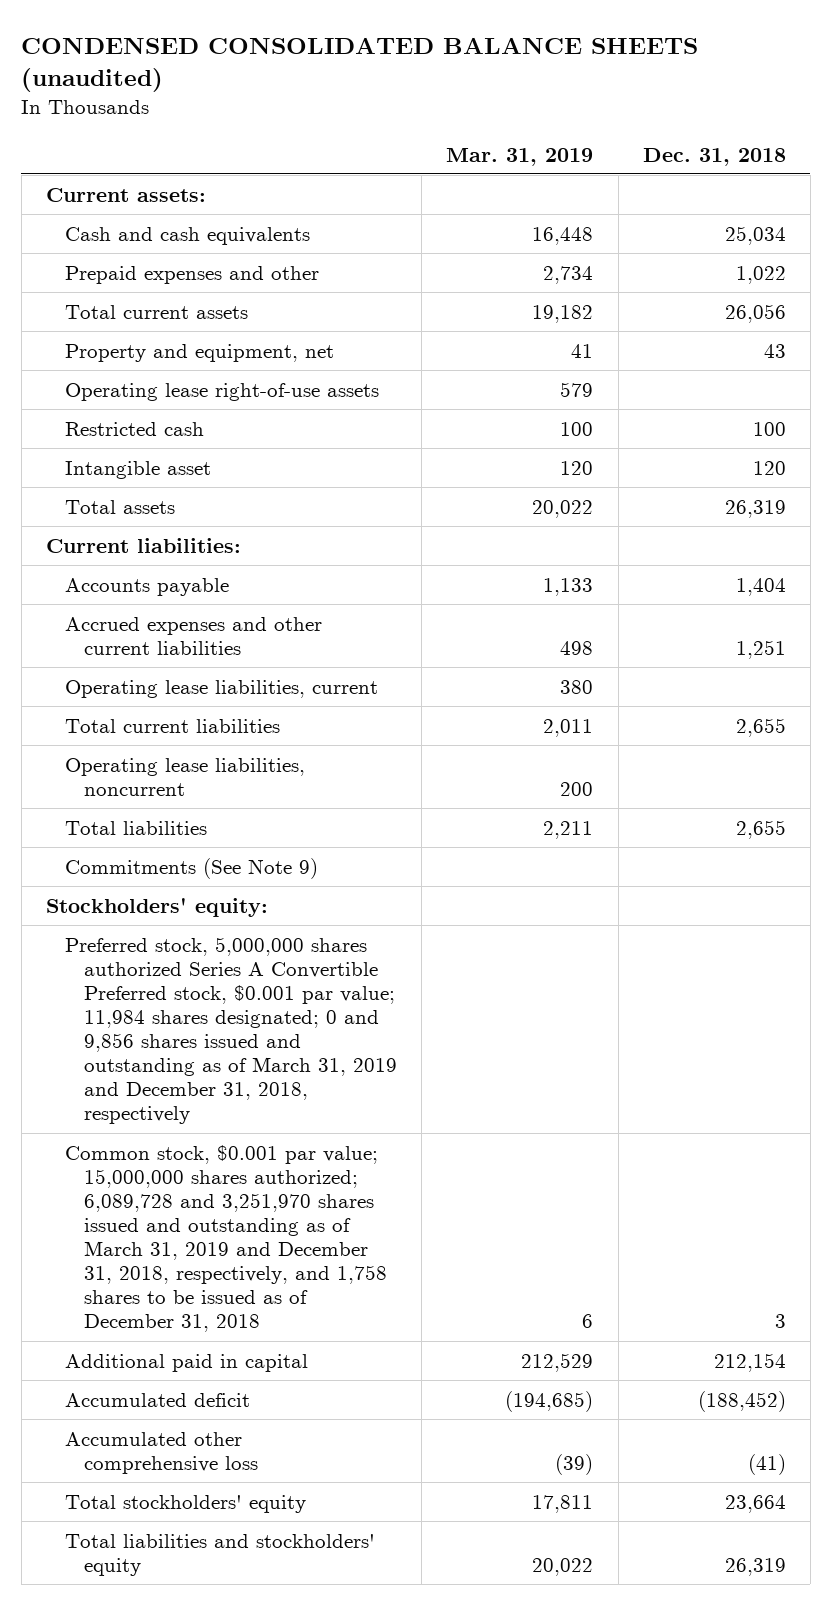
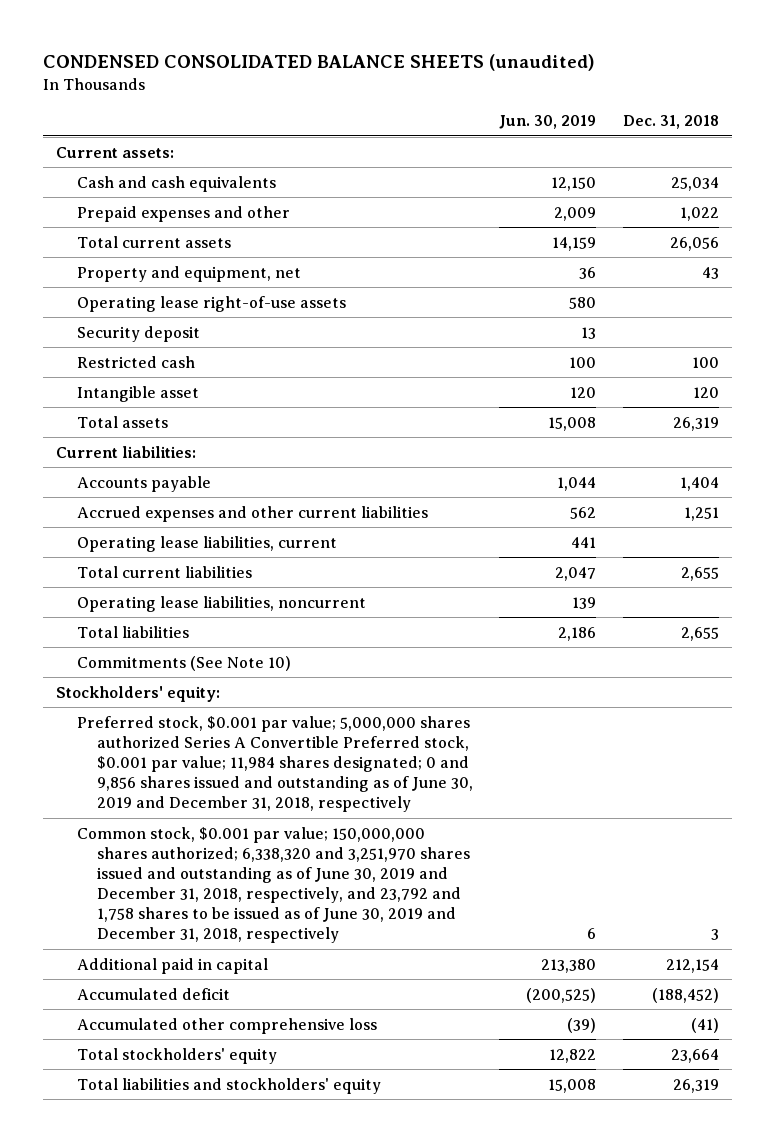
- | Mar. 31, 2019 | Dec. 31, 2018
+ | Jun. 30, 2019 | Dec. 31, 2018
+ Security deposit | 13 |
- Commitments (See Note 9)
+ Commitments (See Note 10)
- Preferred stock, 5,000,000 shares authorized Series A Convertible Preferred stock, $0.001 par value; 11,984 shares designated; 0 and 9,856 shares issued and outstanding as of March 31, 2019 and December 31, 2018, respectively
- Common stock, $0.001 par value; 15,000,000 shares authorized; 6,089,728 and 3,251,970 shares issued and outstanding as of March 31, 2019 and December 31, 2018, respectively, and 1,758 shares to be issued as of December 31, 2018 | 6 | 3
+ Preferred stock, $0.001 par value; 5,000,000 shares authorized Series A Convertible Preferred stock, $0.001 par value; 11,984 shares designated; 0 and 9,856 shares issued and outstanding as of June 30, 2019 and December 31, 2018, respectively
+ Common stock, $0.001 par value; 150,000,000 shares authorized; 6,338,320 and 3,251,970 shares issued and outstanding as of June 30, 2019 and December 31, 2018, respectively, and 23,792 and 1,758 shares to be issued as of June 30, 2019 and December 31, 2018, respectively | 6 | 3

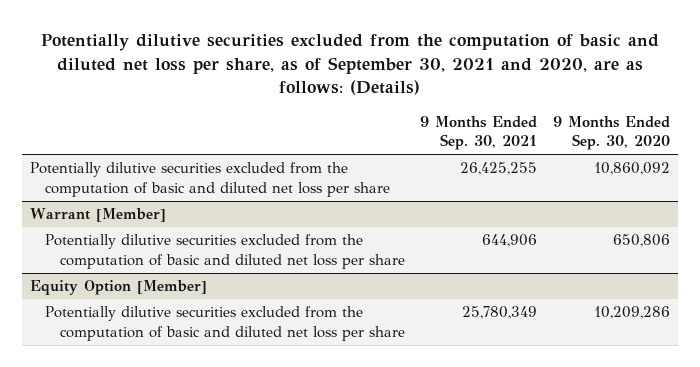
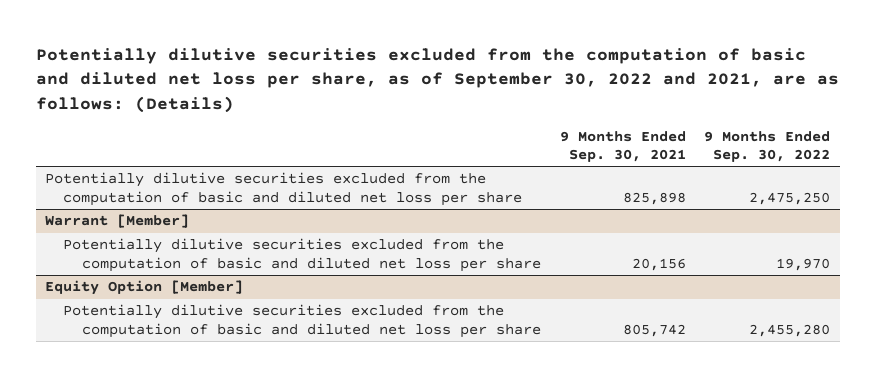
- Potentially dilutive securities excluded from the computation of basic and diluted net loss per share, as of September 30, 2021 and 2020, are as follows: (Details)
+ Potentially dilutive securities excluded from the computation of basic and diluted net loss per share, as of September 30, 2022 and 2021, are as follows: (Details)
- | 9 Months Ended Sep. 30, 2021 | 9 Months Ended Sep. 30, 2020
+ | 9 Months Ended Sep. 30, 2021 | 9 Months Ended Sep. 30, 2022
- Potentially dilutive securities excluded from the computation of basic and diluted net loss per share | 26,425,255 | 10,860,092
+ Potentially dilutive securities excluded from the computation of basic and diluted net loss per share | 825,898 | 2,475,250
@ Warrant [Member]
- Potentially dilutive securities excluded from the computation of basic and diluted net loss per share | 644,906 | 650,806
+ Potentially dilutive securities excluded from the computation of basic and diluted net loss per share | 20,156 | 19,970
@ Equity Option [Member]
- Potentially dilutive securities excluded from the computation of basic and diluted net loss per share | 25,780,349 | 10,209,286
+ Potentially dilutive securities excluded from the computation of basic and diluted net loss per share | 805,742 | 2,455,280

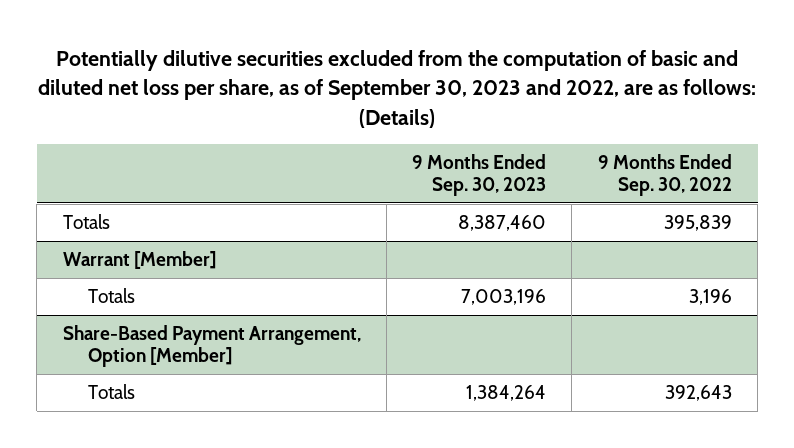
- Potentially dilutive securities excluded from the computation of basic and diluted net loss per share, as of September 30, 2022 and 2021, are as follows: (Details)
+ Potentially dilutive securities excluded from the computation of basic and diluted net loss per share, as of September 30, 2023 and 2022, are as follows: (Details)
- | 9 Months Ended Sep. 30, 2021 | 9 Months Ended Sep. 30, 2022
+ | 9 Months Ended Sep. 30, 2023 | 9 Months Ended Sep. 30, 2022
- Potentially dilutive securities excluded from the computation of basic and diluted net loss per share | 825,898 | 2,475,250
+ Totals | 8,387,460 | 395,839
@ Warrant [Member]
- Potentially dilutive securities excluded from the computation of basic and diluted net loss per share | 20,156 | 19,970
- Equity Option [Member]
- Potentially dilutive securities excluded from the computation of basic and diluted net loss per share | 805,742 | 2,455,280
@ Warrant [Member]
+ Totals | 7,003,196 | 3,196
+ Share-Based Payment Arrangement, Option [Member]
+ Totals | 1,384,264 | 392,643

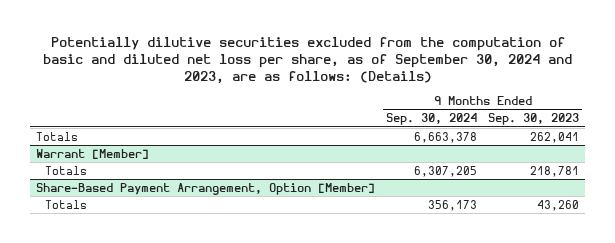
- Potentially dilutive securities excluded from the computation of basic and diluted net loss per share, as of September 30, 2023 and 2022, are as follows: (Details)
+ Potentially dilutive securities excluded from the computation of basic and diluted net loss per share, as of September 30, 2024 and 2023, are as follows: (Details)
- | 9 Months Ended Sep. 30, 2023 | 9 Months Ended Sep. 30, 2022
+ | 9 Months Ended Sep. 30, 2024 | 9 Months Ended Sep. 30, 2023
- Totals | 8,387,460 | 395,839
+ Totals | 6,663,378 | 262,041
@ Warrant [Member]
- Totals | 7,003,196 | 3,196
+ Totals | 6,307,205 | 218,781
@ Share-Based Payment Arrangement, Option [Member]
- Totals | 1,384,264 | 392,643
+ Totals | 356,173 | 43,260

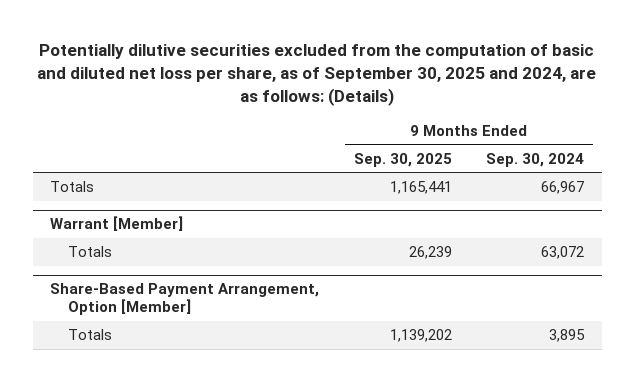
- Potentially dilutive securities excluded from the computation of basic and diluted net loss per share, as of September 30, 2024 and 2023, are as follows: (Details)
+ Potentially dilutive securities excluded from the computation of basic and diluted net loss per share, as of September 30, 2025 and 2024, are as follows: (Details)
- | 9 Months Ended Sep. 30, 2024 | 9 Months Ended Sep. 30, 2023
+ | 9 Months Ended Sep. 30, 2025 | 9 Months Ended Sep. 30, 2024
- Totals | 6,663,378 | 262,041
+ Totals | 1,165,441 | 66,967
@ Warrant [Member]
- Totals | 6,307,205 | 218,781
+ Totals | 26,239 | 63,072
@ Share-Based Payment Arrangement, Option [Member]
- Totals | 356,173 | 43,260
+ Totals | 1,139,202 | 3,895

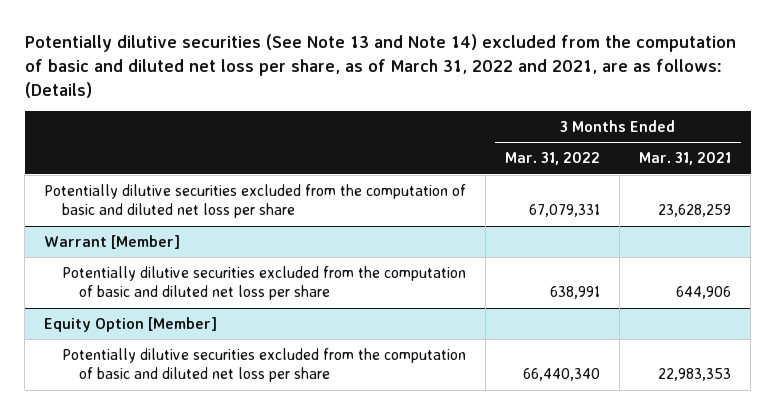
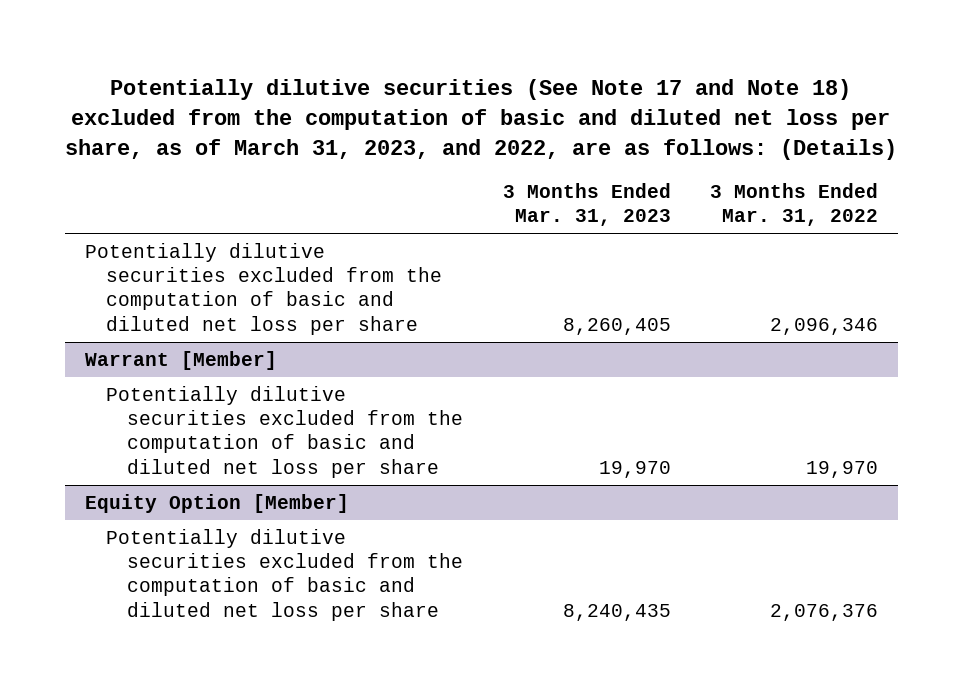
- Potentially dilutive securities (See Note 13 and Note 14) excluded from the computation of basic and diluted net loss per share, as of March 31, 2022 and 2021, are as follows: (Details)
+ Potentially dilutive securities (See Note 17 and Note 18) excluded from the computation of basic and diluted net loss per share, as of March 31, 2023, and 2022, are as follows: (Details)
- | 3 Months Ended Mar. 31, 2022 | 3 Months Ended Mar. 31, 2021
+ | 3 Months Ended Mar. 31, 2023 | 3 Months Ended Mar. 31, 2022
- Potentially dilutive securities excluded from the computation of basic and diluted net loss per share | 67,079,331 | 23,628,259
+ Potentially dilutive securities excluded from the computation of basic and diluted net loss per share | 8,260,405 | 2,096,346
@ Warrant [Member]
- Potentially dilutive securities excluded from the computation of basic and diluted net loss per share | 638,991 | 644,906
+ Potentially dilutive securities excluded from the computation of basic and diluted net loss per share | 19,970 | 19,970
@ Equity Option [Member]
- Potentially dilutive securities excluded from the computation of basic and diluted net loss per share | 66,440,340 | 22,983,353
+ Potentially dilutive securities excluded from the computation of basic and diluted net loss per share | 8,240,435 | 2,076,376

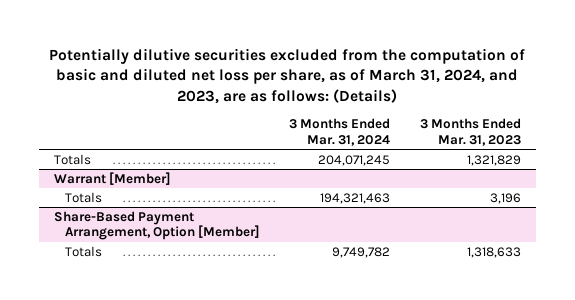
- Potentially dilutive securities (See Note 17 and Note 18) excluded from the computation of basic and diluted net loss per share, as of March 31, 2023, and 2022, are as follows: (Details)
+ Potentially dilutive securities excluded from the computation of basic and diluted net loss per share, as of March 31, 2024, and 2023, are as follows: (Details)
- | 3 Months Ended Mar. 31, 2023 | 3 Months Ended Mar. 31, 2022
+ | 3 Months Ended Mar. 31, 2024 | 3 Months Ended Mar. 31, 2023
- Potentially dilutive securities excluded from the computation of basic and diluted net loss per share | 8,260,405 | 2,096,346
+ Totals | 204,071,245 | 1,321,829
@ Warrant [Member]
- Potentially dilutive securities excluded from the computation of basic and diluted net loss per share | 19,970 | 19,970
- Equity Option [Member]
- Potentially dilutive securities excluded from the computation of basic and diluted net loss per share | 8,240,435 | 2,076,376
@ Warrant [Member]
+ Totals | 194,321,463 | 3,196
+ Share-Based Payment Arrangement, Option [Member]
+ Totals | 9,749,782 | 1,318,633

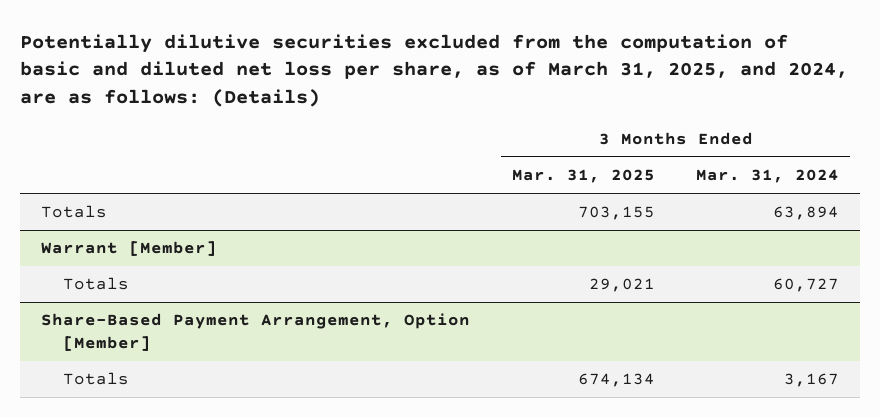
- Potentially dilutive securities excluded from the computation of basic and diluted net loss per share, as of March 31, 2024, and 2023, are as follows: (Details)
+ Potentially dilutive securities excluded from the computation of basic and diluted net loss per share, as of March 31, 2025, and 2024, are as follows: (Details)
- | 3 Months Ended Mar. 31, 2024 | 3 Months Ended Mar. 31, 2023
+ | 3 Months Ended Mar. 31, 2025 | 3 Months Ended Mar. 31, 2024
- Totals | 204,071,245 | 1,321,829
+ Totals | 703,155 | 63,894
@ Warrant [Member]
- Totals | 194,321,463 | 3,196
+ Totals | 29,021 | 60,727
@ Share-Based Payment Arrangement, Option [Member]
- Totals | 9,749,782 | 1,318,633
+ Totals | 674,134 | 3,167

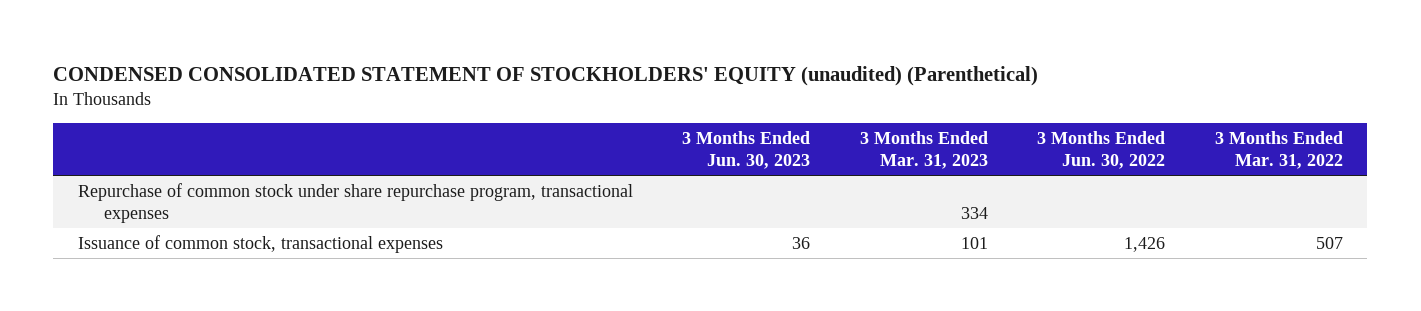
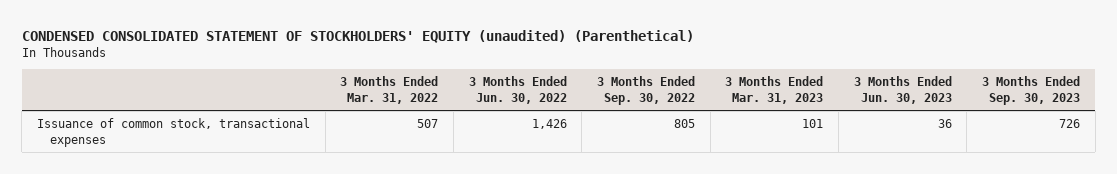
- | 3 Months Ended Jun. 30, 2023 | 3 Months Ended Mar. 31, 2023 | 3 Months Ended Jun. 30, 2022 | 3 Months Ended Mar. 31, 2022
+ | 3 Months Ended Mar. 31, 2022 | 3 Months Ended Jun. 30, 2022 | 3 Months Ended Sep. 30, 2022 | 3 Months Ended Mar. 31, 2023 | 3 Months Ended Jun. 30, 2023 | 3 Months Ended Sep. 30, 2023
- Repurchase of common stock under share repurchase program, transactional expenses | | 334 | |

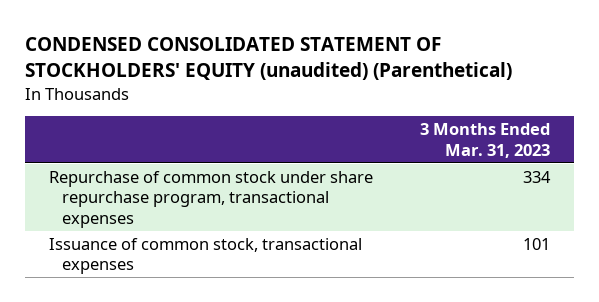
- | 3 Months Ended Mar. 31, 2022 | 3 Months Ended Jun. 30, 2022 | 3 Months Ended Sep. 30, 2022 | 3 Months Ended Mar. 31, 2023 | 3 Months Ended Jun. 30, 2023 | 3 Months Ended Sep. 30, 2023
+ | 3 Months Ended Mar. 31, 2023
+ Repurchase of common stock under share repurchase program, transactional expenses | 334

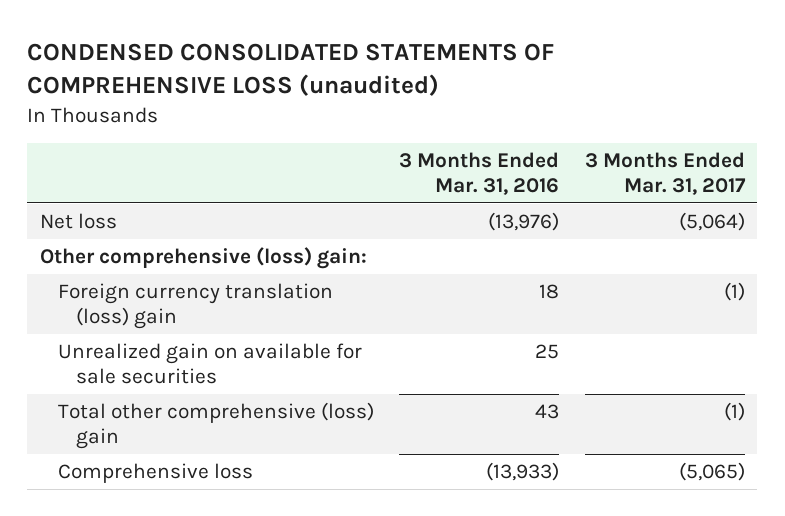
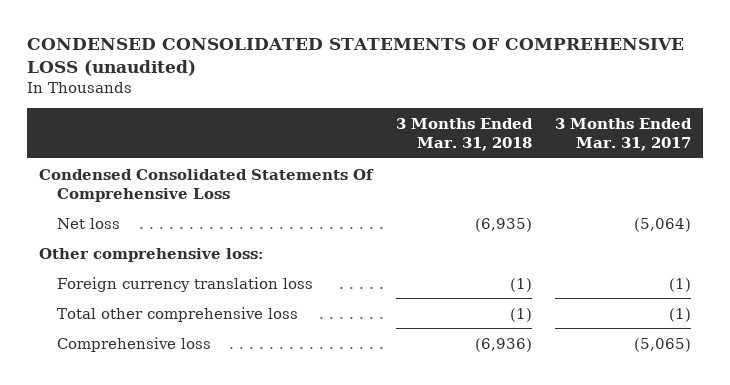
- | 3 Months Ended Mar. 31, 2016 | 3 Months Ended Mar. 31, 2017
+ | 3 Months Ended Mar. 31, 2018 | 3 Months Ended Mar. 31, 2017
+ Condensed Consolidated Statements Of Comprehensive Loss
- Other comprehensive (loss) gain:
- Foreign currency translation (loss) gain | 18 | (1)
- Unrealized gain on available for sale securities | 25 |
- Total other comprehensive (loss) gain | 43 | (1)
+ Other comprehensive loss:
+ Foreign currency translation loss | (1) | (1)
+ Total other comprehensive loss | (1) | (1)

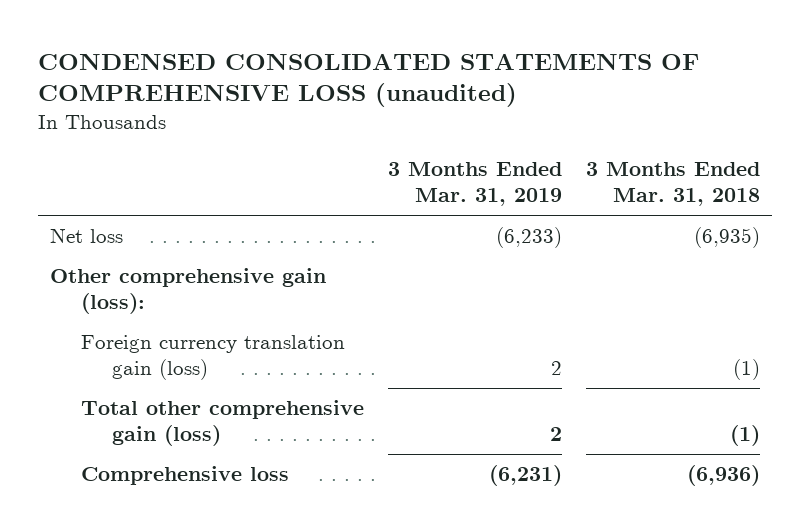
- | 3 Months Ended Mar. 31, 2018 | 3 Months Ended Mar. 31, 2017
+ | 3 Months Ended Mar. 31, 2019 | 3 Months Ended Mar. 31, 2018
- Condensed Consolidated Statements Of Comprehensive Loss
- Other comprehensive loss:
- Foreign currency translation loss | (1) | (1)
- Total other comprehensive loss | (1) | (1)
+ Other comprehensive gain (loss):
+ Foreign currency translation gain (loss) | 2 | (1)
+ Total other comprehensive gain (loss) | 2 | (1)

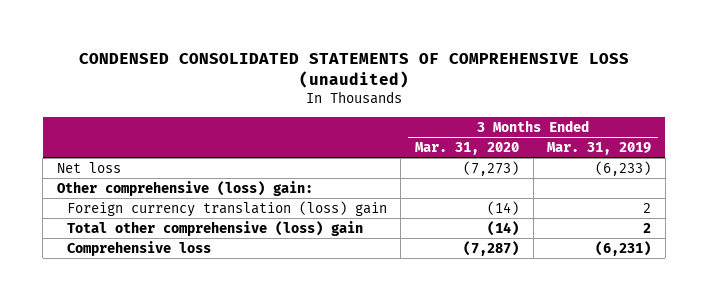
- | 3 Months Ended Mar. 31, 2019 | 3 Months Ended Mar. 31, 2018
+ | 3 Months Ended Mar. 31, 2020 | 3 Months Ended Mar. 31, 2019
- Other comprehensive gain (loss):
- Foreign currency translation gain (loss) | 2 | (1)
- Total other comprehensive gain (loss) | 2 | (1)
+ Other comprehensive (loss) gain:
+ Foreign currency translation (loss) gain | (14) | 2
+ Total other comprehensive (loss) gain | (14) | 2

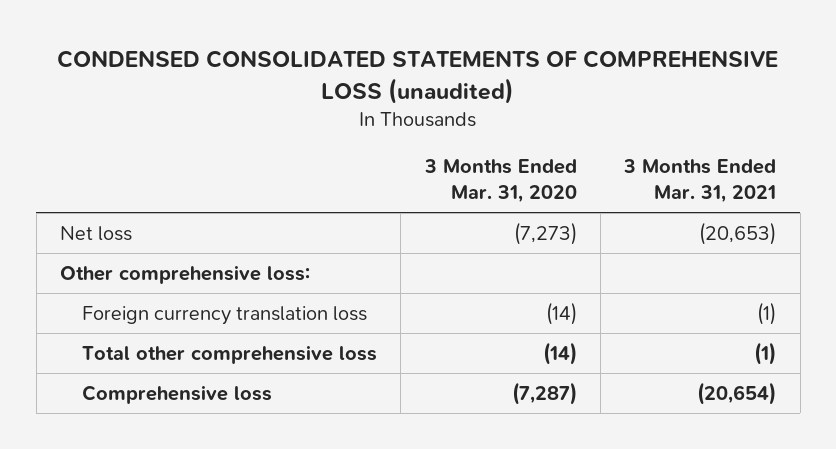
- | 3 Months Ended Mar. 31, 2020 | 3 Months Ended Mar. 31, 2019
+ | 3 Months Ended Mar. 31, 2020 | 3 Months Ended Mar. 31, 2021
- Other comprehensive (loss) gain:
- Foreign currency translation (loss) gain | (14) | 2
- Total other comprehensive (loss) gain | (14) | 2
+ Other comprehensive loss:
+ Foreign currency translation loss | (14) | (1)
+ Total other comprehensive loss | (14) | (1)

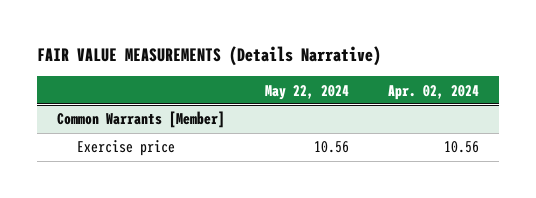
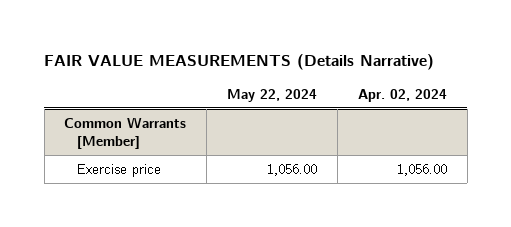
@ Common Warrants [Member]
- Exercise price | 10.56 | 10.56
+ Exercise price | 1,056.00 | 1,056.00

